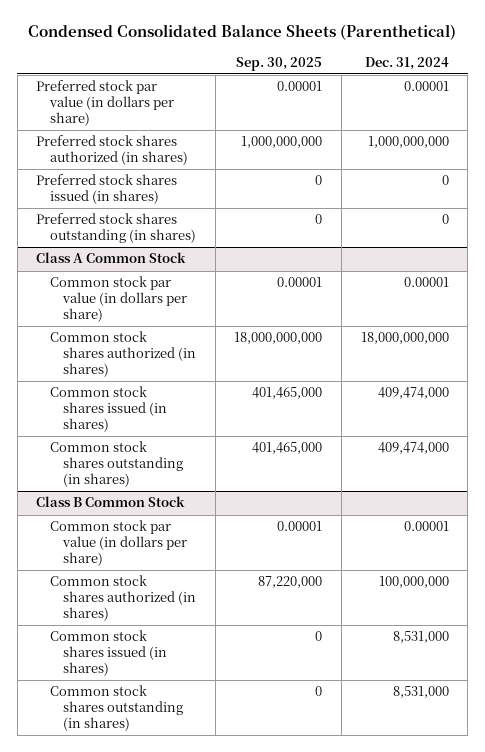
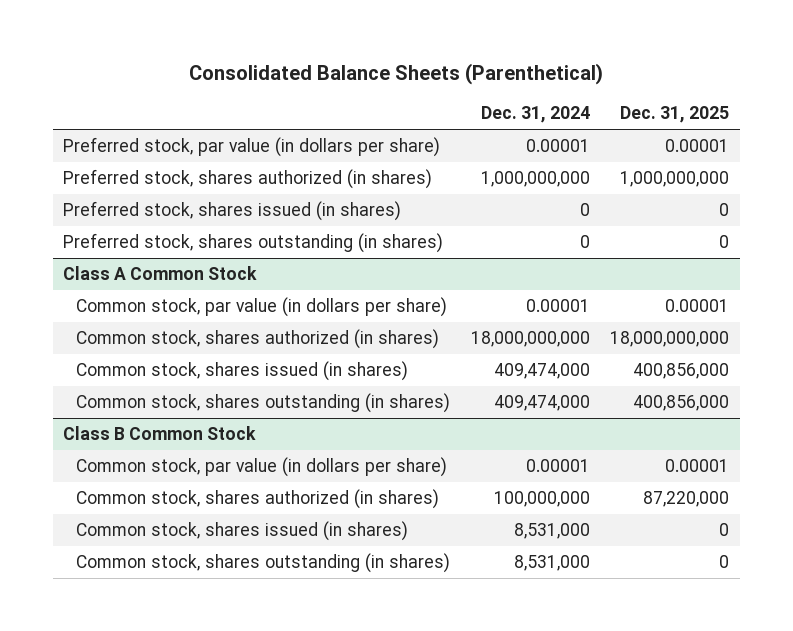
- Condensed Consolidated Balance Sheets (Parenthetical)
+ Consolidated Balance Sheets (Parenthetical)
- | Sep. 30, 2025 | Dec. 31, 2024
+ | Dec. 31, 2024 | Dec. 31, 2025
- Preferred stock par value (in dollars per share) | 0.00001 | 0.00001
- Preferred stock shares authorized (in shares) | 1,000,000,000 | 1,000,000,000
- Preferred stock shares issued (in shares) | 0 | 0
- Preferred stock shares outstanding (in shares) | 0 | 0
+ Preferred stock, par value (in dollars per share) | 0.00001 | 0.00001
+ Preferred stock, shares authorized (in shares) | 1,000,000,000 | 1,000,000,000
+ Preferred stock, shares issued (in shares) | 0 | 0
+ Preferred stock, shares outstanding (in shares) | 0 | 0
@ Class A Common Stock
- Common stock par value (in dollars per share) | 0.00001 | 0.00001
- Common stock shares authorized (in shares) | 18,000,000,000 | 18,000,000,000
- Common stock shares issued (in shares) | 401,465,000 | 409,474,000
- Common stock shares outstanding (in shares) | 401,465,000 | 409,474,000
+ Common stock, par value (in dollars per share) | 0.00001 | 0.00001
+ Common stock, shares authorized (in shares) | 18,000,000,000 | 18,000,000,000
+ Common stock, shares issued (in shares) | 409,474,000 | 400,856,000
+ Common stock, shares outstanding (in shares) | 409,474,000 | 400,856,000
@ Class B Common Stock
- Common stock par value (in dollars per share) | 0.00001 | 0.00001
- Common stock shares authorized (in shares) | 87,220,000 | 100,000,000
- Common stock shares issued (in shares) | 0 | 8,531,000
- Common stock shares outstanding (in shares) | 0 | 8,531,000
+ Common stock, par value (in dollars per share) | 0.00001 | 0.00001
+ Common stock, shares authorized (in shares) | 100,000,000 | 87,220,000
+ Common stock, shares issued (in shares) | 8,531,000 | 0
+ Common stock, shares outstanding (in shares) | 8,531,000 | 0

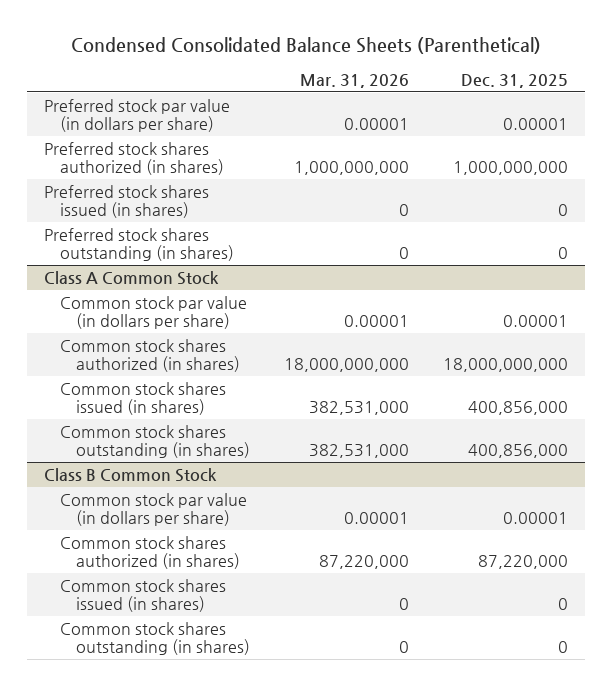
- Consolidated Balance Sheets (Parenthetical)
+ Condensed Consolidated Balance Sheets (Parenthetical)
- | Dec. 31, 2024 | Dec. 31, 2025
+ | Mar. 31, 2026 | Dec. 31, 2025
- Preferred stock, par value (in dollars per share) | 0.00001 | 0.00001
- Preferred stock, shares authorized (in shares) | 1,000,000,000 | 1,000,000,000
- Preferred stock, shares issued (in shares) | 0 | 0
- Preferred stock, shares outstanding (in shares) | 0 | 0
+ Preferred stock par value (in dollars per share) | 0.00001 | 0.00001
+ Preferred stock shares authorized (in shares) | 1,000,000,000 | 1,000,000,000
+ Preferred stock shares issued (in shares) | 0 | 0
+ Preferred stock shares outstanding (in shares) | 0 | 0
@ Class A Common Stock
- Common stock, par value (in dollars per share) | 0.00001 | 0.00001
- Common stock, shares authorized (in shares) | 18,000,000,000 | 18,000,000,000
- Common stock, shares issued (in shares) | 409,474,000 | 400,856,000
- Common stock, shares outstanding (in shares) | 409,474,000 | 400,856,000
+ Common stock par value (in dollars per share) | 0.00001 | 0.00001
+ Common stock shares authorized (in shares) | 18,000,000,000 | 18,000,000,000
+ Common stock shares issued (in shares) | 382,531,000 | 400,856,000
+ Common stock shares outstanding (in shares) | 382,531,000 | 400,856,000
@ Class B Common Stock
- Common stock, par value (in dollars per share) | 0.00001 | 0.00001
- Common stock, shares authorized (in shares) | 100,000,000 | 87,220,000
- Common stock, shares issued (in shares) | 8,531,000 | 0
- Common stock, shares outstanding (in shares) | 8,531,000 | 0
+ Common stock par value (in dollars per share) | 0.00001 | 0.00001
+ Common stock shares authorized (in shares) | 87,220,000 | 87,220,000
+ Common stock shares issued (in shares) | 0 | 0
+ Common stock shares outstanding (in shares) | 0 | 0

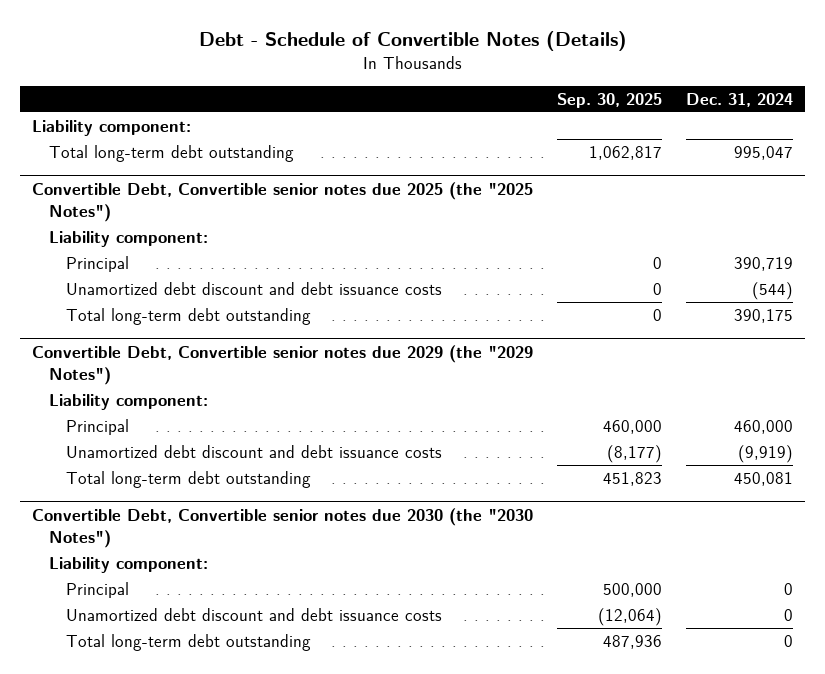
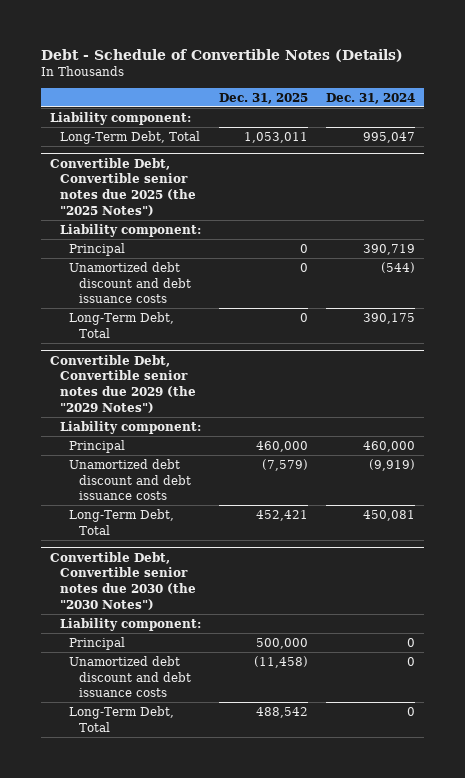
- | Sep. 30, 2025 | Dec. 31, 2024
+ | Dec. 31, 2025 | Dec. 31, 2024
- Total long-term debt outstanding | 1,062,817 | 995,047
+ Long-Term Debt, Total | 1,053,011 | 995,047
@ Convertible Debt, Convertible senior notes due 2025 (the "2025 Notes")
- Total long-term debt outstanding | 0 | 390,175
+ Long-Term Debt, Total | 0 | 390,175
@ Convertible Debt, Convertible senior notes due 2029 (the "2029 Notes")
- Total long-term debt outstanding | 451,823 | 450,081
+ Long-Term Debt, Total | 452,421 | 450,081
@ Convertible Debt, Convertible senior notes due 2030 (the "2030 Notes")
- Total long-term debt outstanding | 487,936 | 0
+ Long-Term Debt, Total | 488,542 | 0

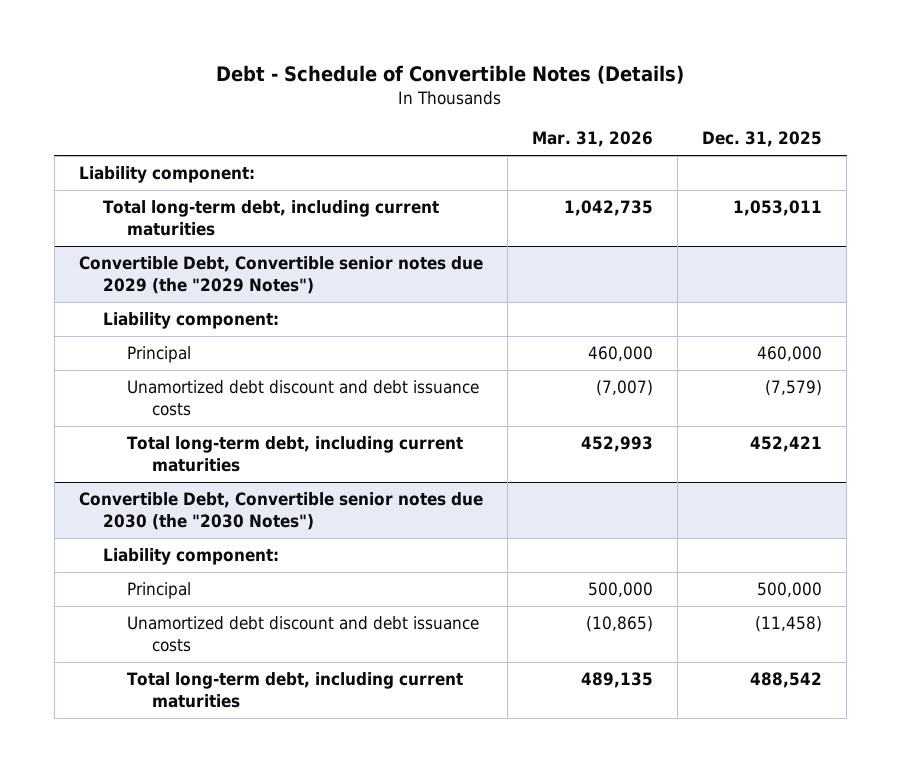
- | Dec. 31, 2025 | Dec. 31, 2024
+ | Mar. 31, 2026 | Dec. 31, 2025
- Long-Term Debt, Total | 1,053,011 | 995,047
- Convertible Debt, Convertible senior notes due 2025 (the "2025 Notes")
- Liability component:
- Principal | 0 | 390,719
- Unamortized debt discount and debt issuance costs | 0 | (544)
- Long-Term Debt, Total | 0 | 390,175
+ Total long-term debt, including current maturities | 1,042,735 | 1,053,011
@ Convertible Debt, Convertible senior notes due 2029 (the "2029 Notes")
- Long-Term Debt, Total | 452,421 | 450,081
+ Total long-term debt, including current maturities | 452,993 | 452,421
@ Convertible Debt, Convertible senior notes due 2030 (the "2030 Notes")
- Long-Term Debt, Total | 488,542 | 0
+ Total long-term debt, including current maturities | 489,135 | 488,542

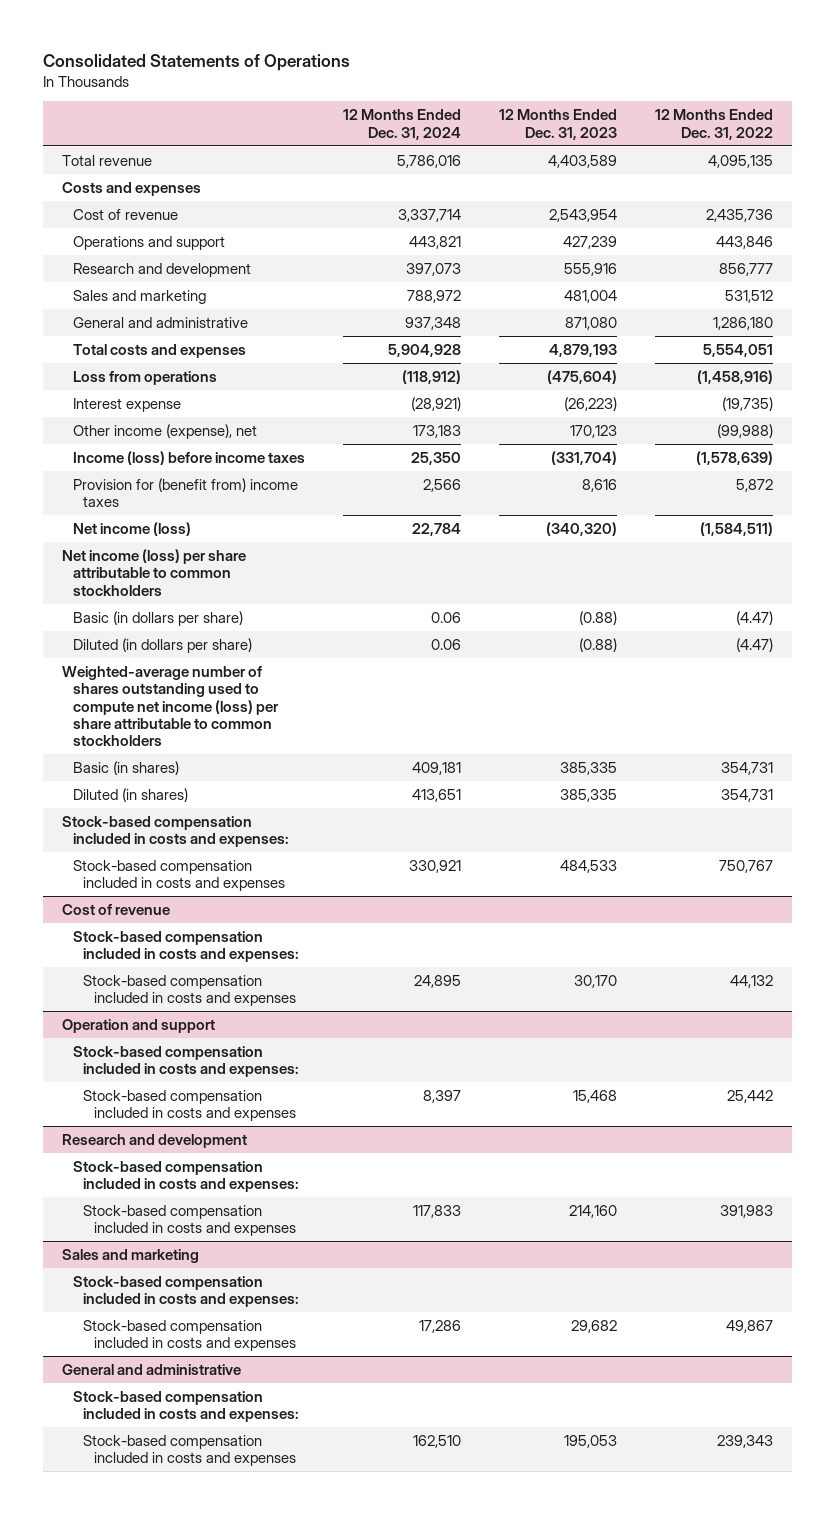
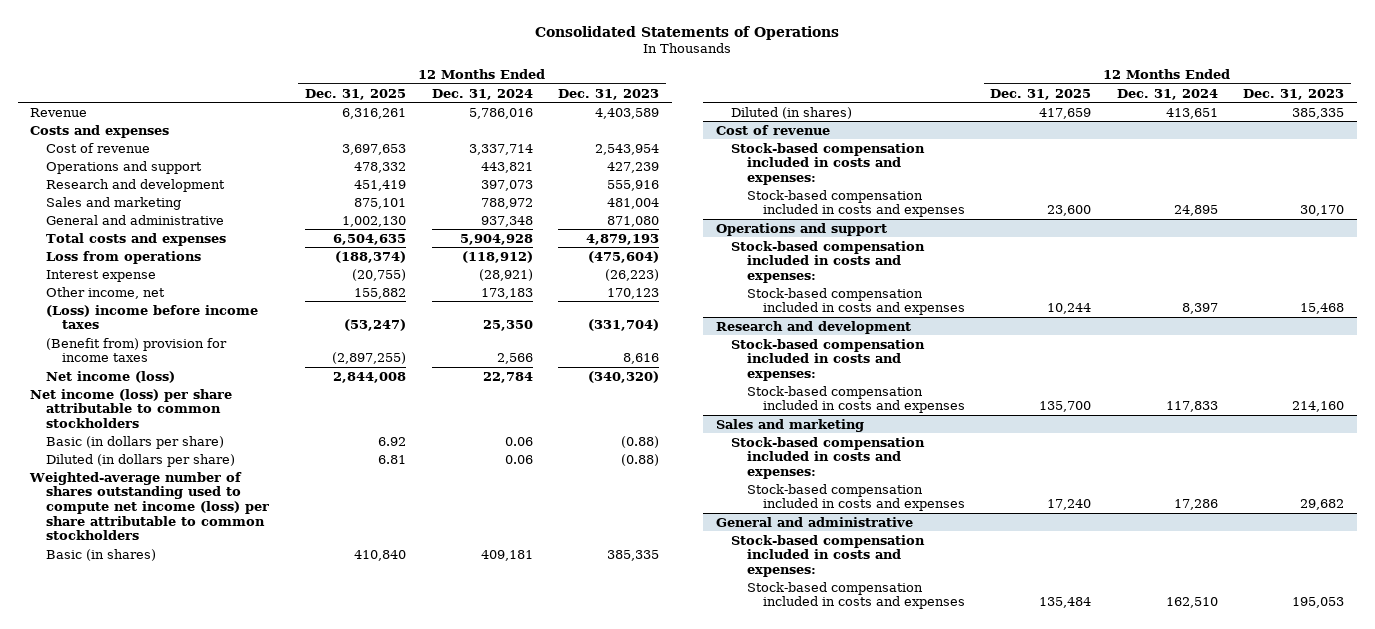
- | 12 Months Ended Dec. 31, 2024 | 12 Months Ended Dec. 31, 2023 | 12 Months Ended Dec. 31, 2022
+ | 12 Months Ended Dec. 31, 2025 | 12 Months Ended Dec. 31, 2024 | 12 Months Ended Dec. 31, 2023
- Total revenue | 5,786,016 | 4,403,589 | 4,095,135
+ Revenue | 6,316,261 | 5,786,016 | 4,403,589
- Other income (expense), net | 173,183 | 170,123 | (99,988)
- Income (loss) before income taxes | 25,350 | (331,704) | (1,578,639)
- Provision for (benefit from) income taxes | 2,566 | 8,616 | 5,872
+ Other income, net | 155,882 | 173,183 | 170,123
+ (Loss) income before income taxes | (53,247) | 25,350 | (331,704)
+ (Benefit from) provision for income taxes | (2,897,255) | 2,566 | 8,616
- Stock-based compensation included in costs and expenses:
- Stock-based compensation included in costs and expenses | 330,921 | 484,533 | 750,767
- Operation and support
+ Operations and support

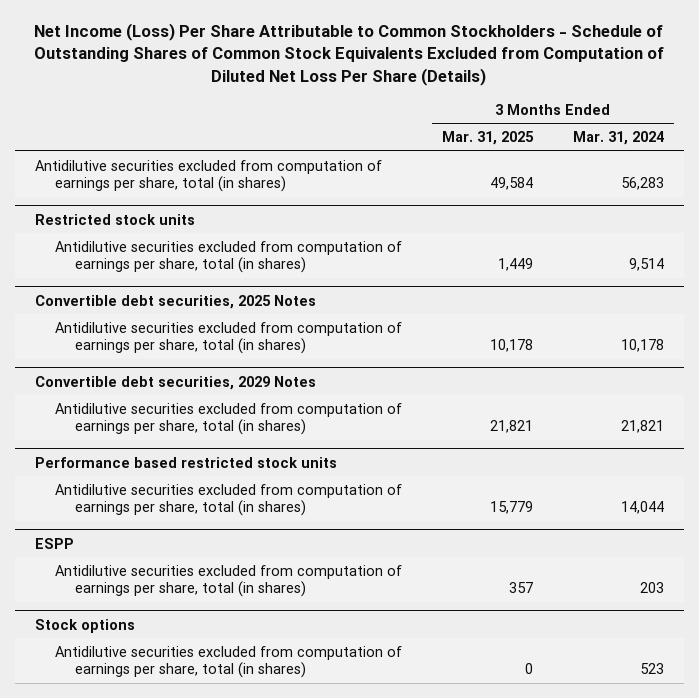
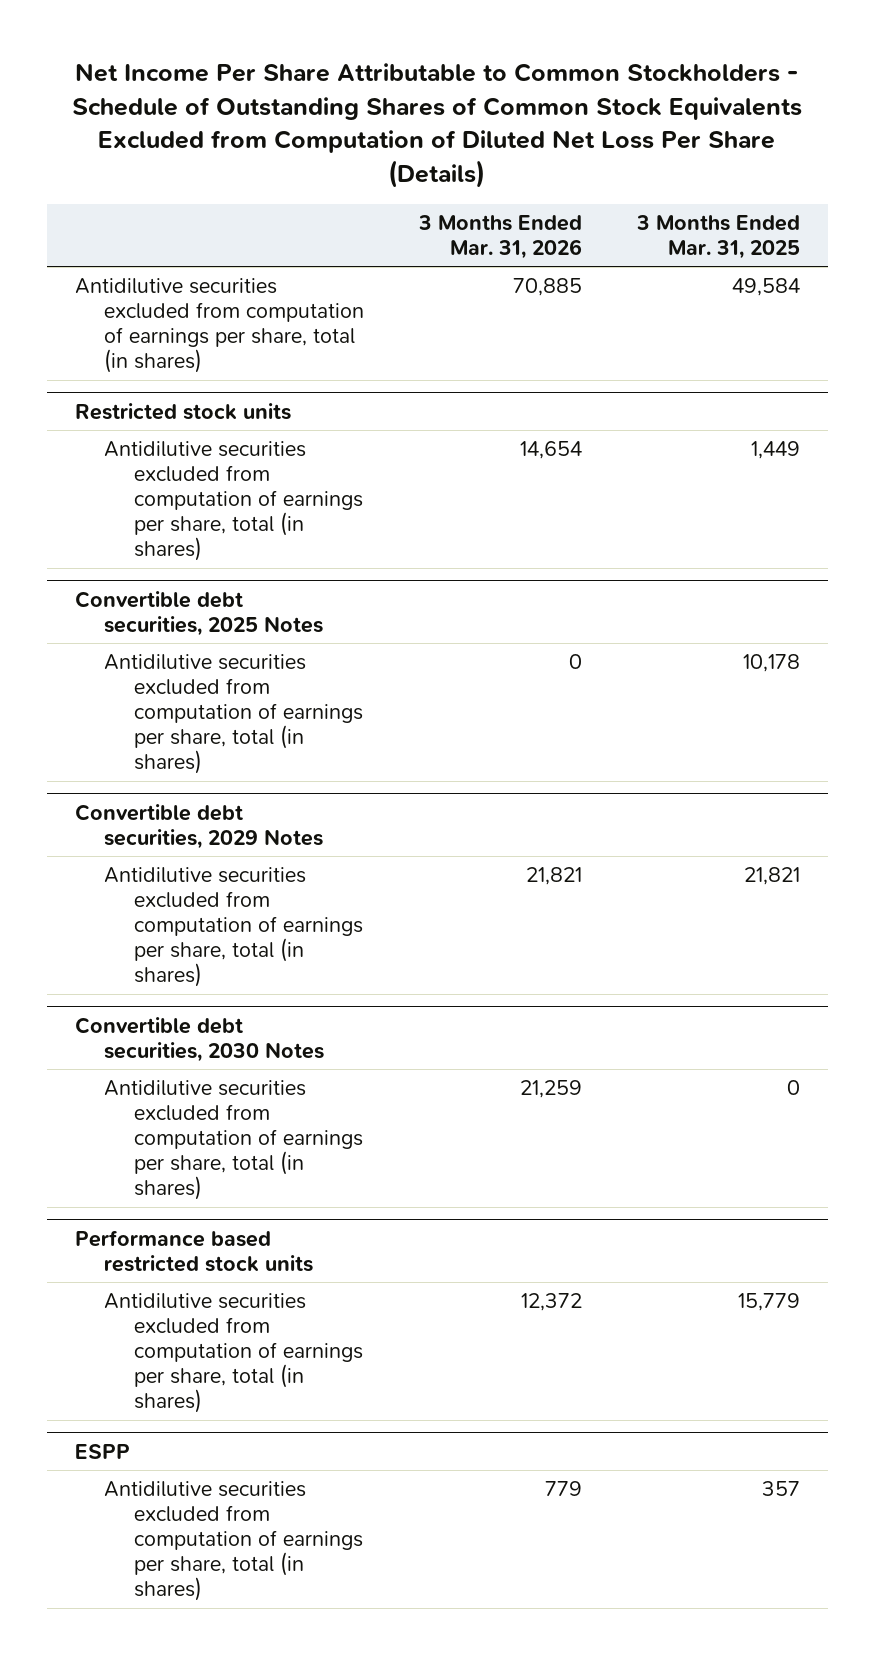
- Net Income (Loss) Per Share Attributable to Common Stockholders - Schedule of Outstanding Shares of Common Stock Equivalents Excluded from Computation of Diluted Net Loss Per Share (Details)
+ Net Income Per Share Attributable to Common Stockholders - Schedule of Outstanding Shares of Common Stock Equivalents Excluded from Computation of Diluted Net Loss Per Share (Details)
- | 3 Months Ended Mar. 31, 2025 | 3 Months Ended Mar. 31, 2024
+ | 3 Months Ended Mar. 31, 2026 | 3 Months Ended Mar. 31, 2025
+ Convertible debt securities, 2030 Notes
+ Antidilutive securities excluded from computation of earnings per share, total (in shares) | 21,259 | 0
- Stock options
- Antidilutive securities excluded from computation of earnings per share, total (in shares) | 0 | 523

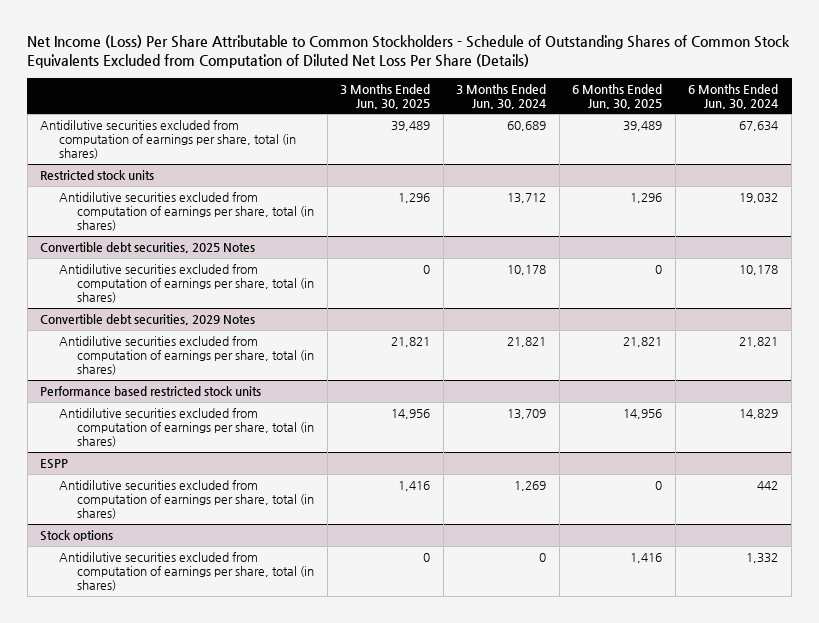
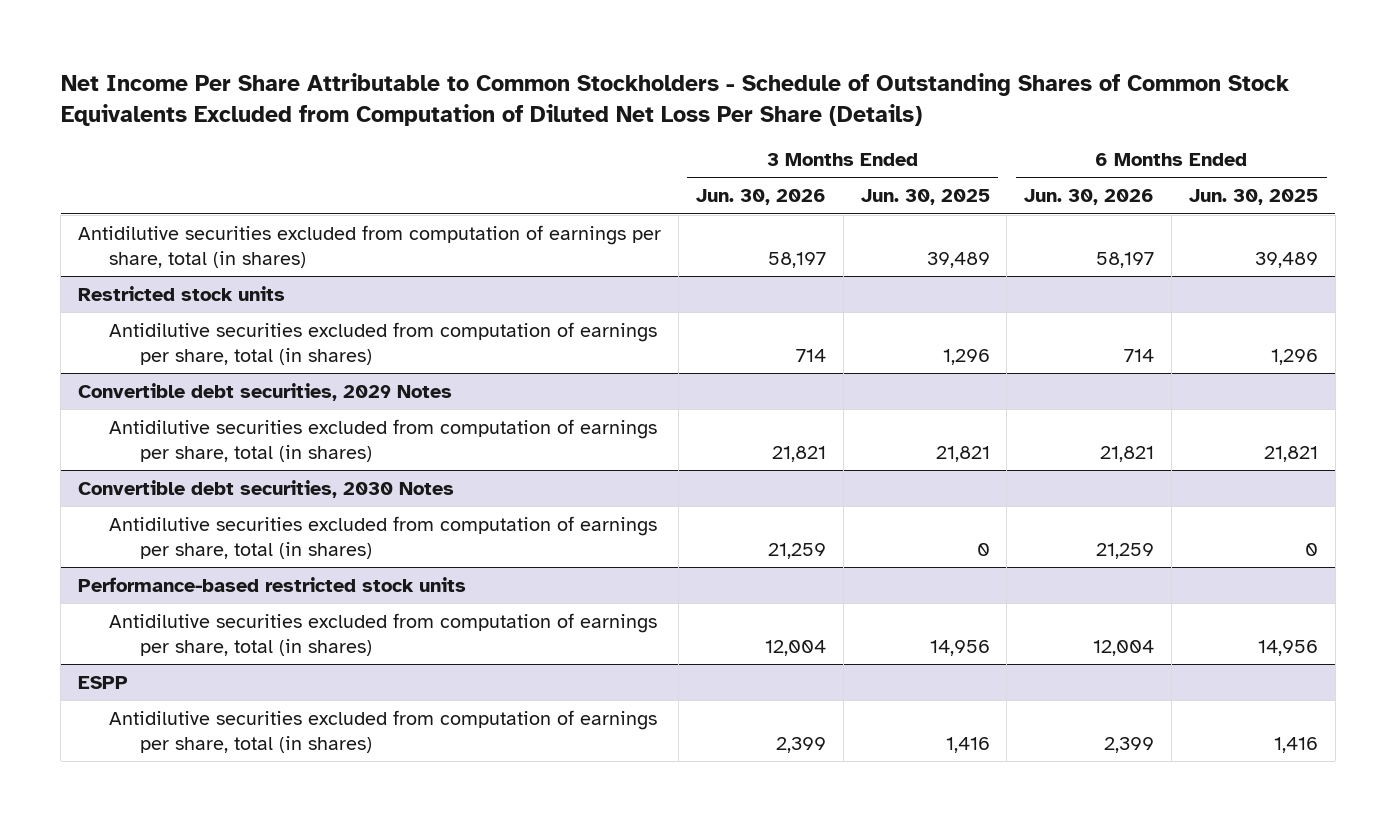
- Net Income (Loss) Per Share Attributable to Common Stockholders - Schedule of Outstanding Shares of Common Stock Equivalents Excluded from Computation of Diluted Net Loss Per Share (Details)
+ Net Income Per Share Attributable to Common Stockholders - Schedule of Outstanding Shares of Common Stock Equivalents Excluded from Computation of Diluted Net Loss Per Share (Details)
- | 3 Months Ended Jun. 30, 2025 | 3 Months Ended Jun. 30, 2024 | 6 Months Ended Jun. 30, 2025 | 6 Months Ended Jun. 30, 2024
+ | 3 Months Ended Jun. 30, 2026 | 3 Months Ended Jun. 30, 2025 | 6 Months Ended Jun. 30, 2026 | 6 Months Ended Jun. 30, 2025
- Convertible debt securities, 2025 Notes
- Antidilutive securities excluded from computation of earnings per share, total (in shares) | 0 | 10,178 | 0 | 10,178
- Performance based restricted stock units
+ Convertible debt securities, 2030 Notes
+ Antidilutive securities excluded from computation of earnings per share, total (in shares) | 21,259 | 0 | 21,259 | 0
+ Performance-based restricted stock units
@ ESPP
- Antidilutive securities excluded from computation of earnings per share, total (in shares) | 1,416 | 1,269 | 0 | 442
- Stock options
- Antidilutive securities excluded from computation of earnings per share, total (in shares) | 0 | 0 | 1,416 | 1,332
@ ESPP
+ Antidilutive securities excluded from computation of earnings per share, total (in shares) | 2,399 | 1,416 | 2,399 | 1,416

